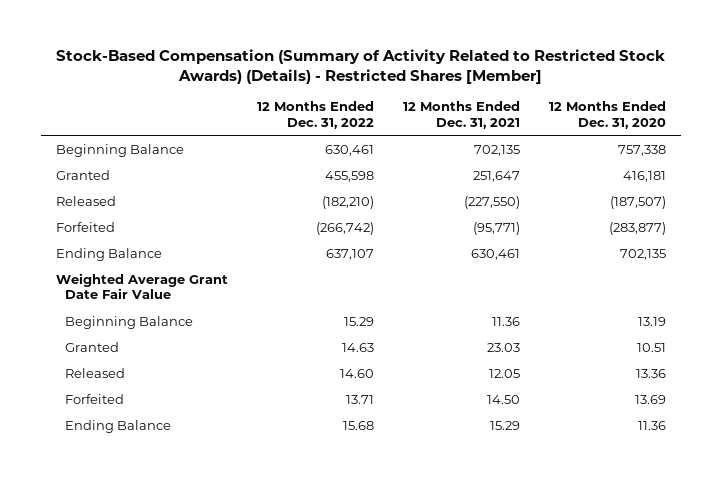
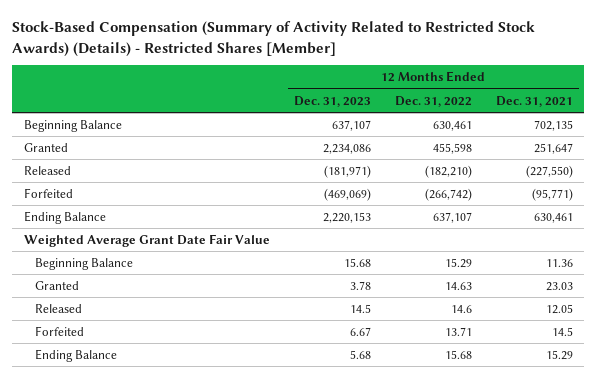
- | 12 Months Ended Dec. 31, 2022 | 12 Months Ended Dec. 31, 2021 | 12 Months Ended Dec. 31, 2020
+ | 12 Months Ended Dec. 31, 2023 | 12 Months Ended Dec. 31, 2022 | 12 Months Ended Dec. 31, 2021
- Released | 14.60 | 12.05 | 13.36
- Forfeited | 13.71 | 14.50 | 13.69
+ Released | 14.5 | 14.6 | 12.05
+ Forfeited | 6.67 | 13.71 | 14.5

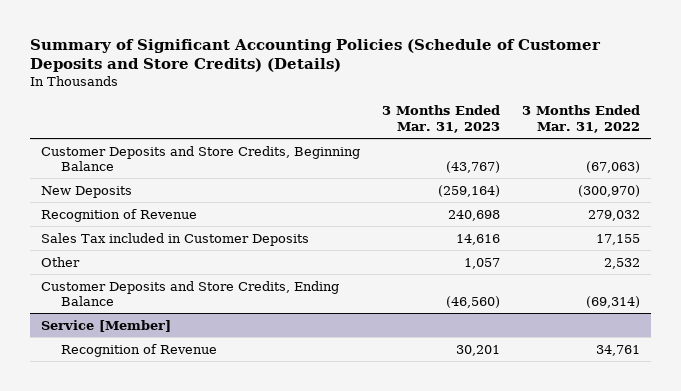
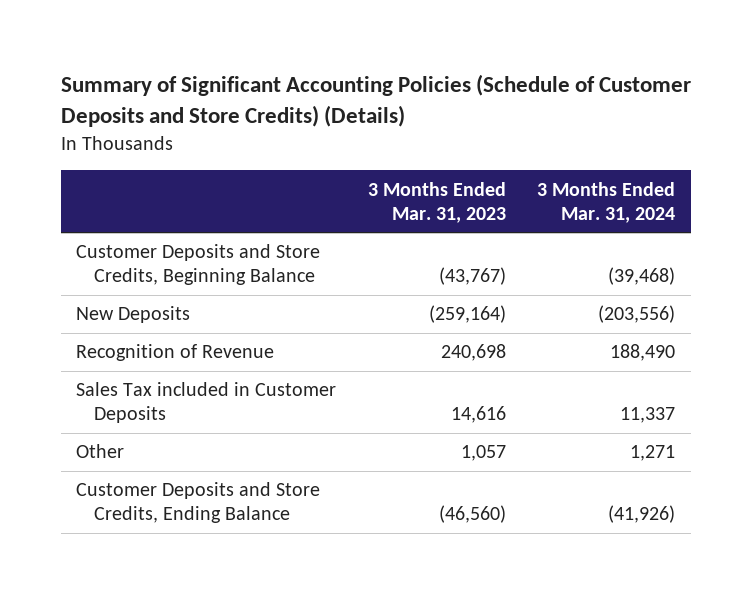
- | 3 Months Ended Mar. 31, 2023 | 3 Months Ended Mar. 31, 2022
+ | 3 Months Ended Mar. 31, 2023 | 3 Months Ended Mar. 31, 2024
- Service [Member]
- Recognition of Revenue | 30,201 | 34,761

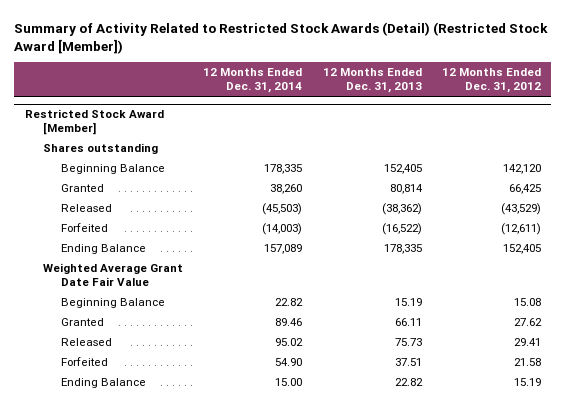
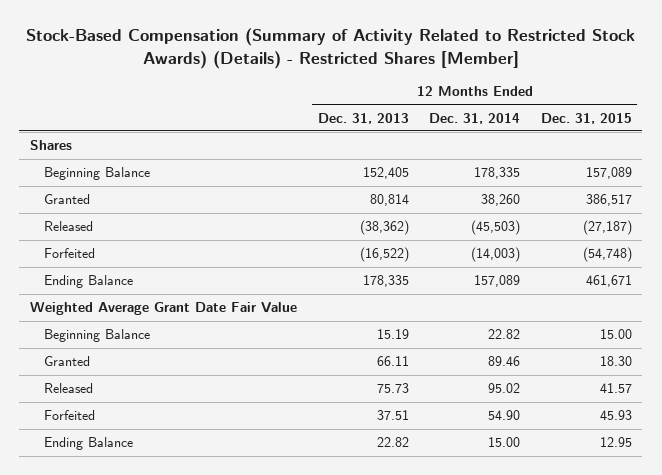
- Summary of Activity Related to Restricted Stock Awards (Detail) (Restricted Stock Award [Member])
+ Stock-Based Compensation (Summary of Activity Related to Restricted Stock Awards) (Details) - Restricted Shares [Member]
- | 12 Months Ended Dec. 31, 2014 | 12 Months Ended Dec. 31, 2013 | 12 Months Ended Dec. 31, 2012
+ | 12 Months Ended Dec. 31, 2013 | 12 Months Ended Dec. 31, 2014 | 12 Months Ended Dec. 31, 2015
- Restricted Stock Award [Member]
- Shares outstanding
+ Shares

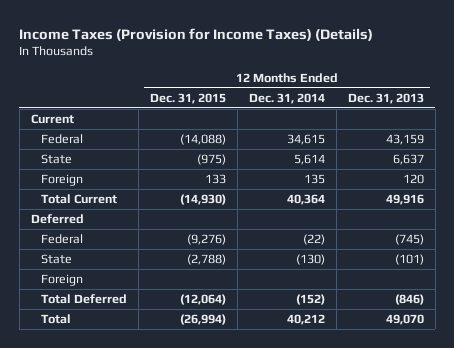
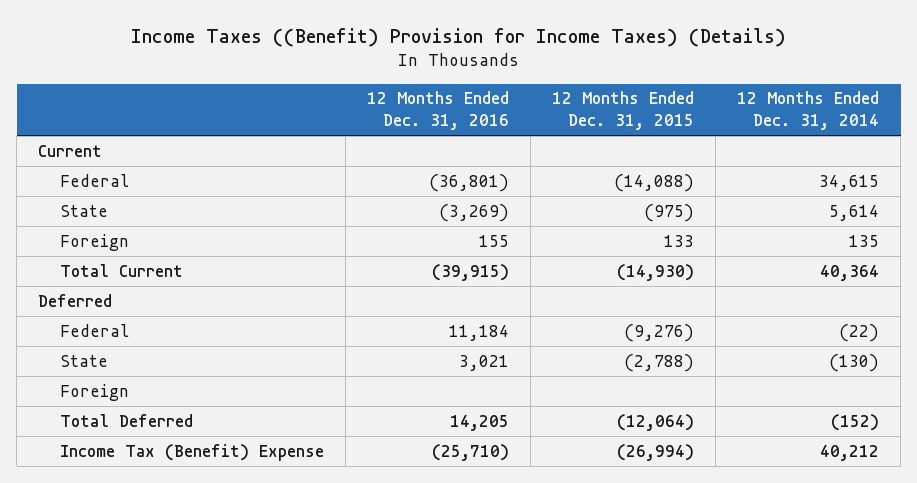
- Income Taxes (Provision for Income Taxes) (Details)
+ Income Taxes ((Benefit) Provision for Income Taxes) (Details)
- | 12 Months Ended Dec. 31, 2015 | 12 Months Ended Dec. 31, 2014 | 12 Months Ended Dec. 31, 2013
+ | 12 Months Ended Dec. 31, 2016 | 12 Months Ended Dec. 31, 2015 | 12 Months Ended Dec. 31, 2014
- Total | (26,994) | 40,212 | 49,070
+ Income Tax (Benefit) Expense | (25,710) | (26,994) | 40,212

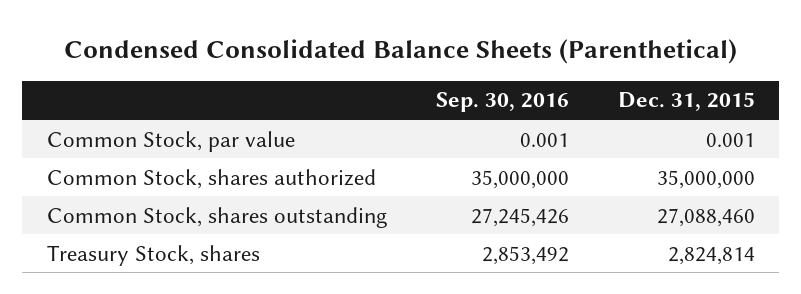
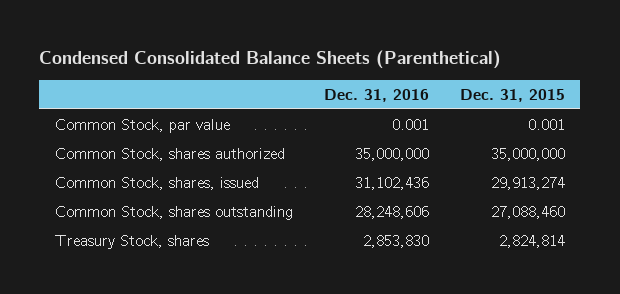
- | Sep. 30, 2016 | Dec. 31, 2015
+ | Dec. 31, 2016 | Dec. 31, 2015
+ Common Stock, shares, issued | 31,102,436 | 29,913,274

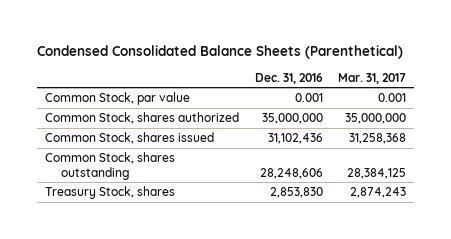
- | Dec. 31, 2016 | Dec. 31, 2015
+ | Dec. 31, 2016 | Mar. 31, 2017
- Common Stock, shares, issued | 31,102,436 | 29,913,274
+ Common Stock, shares issued | 31,102,436 | 31,258,368

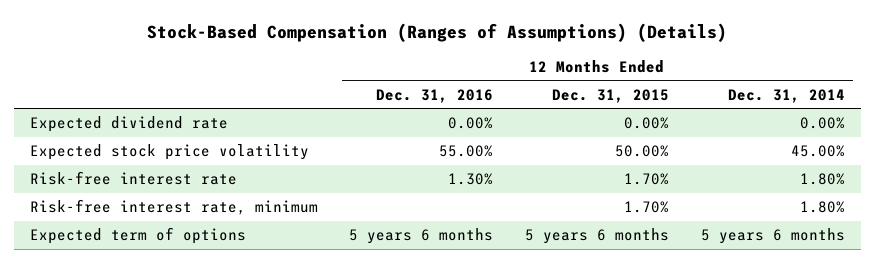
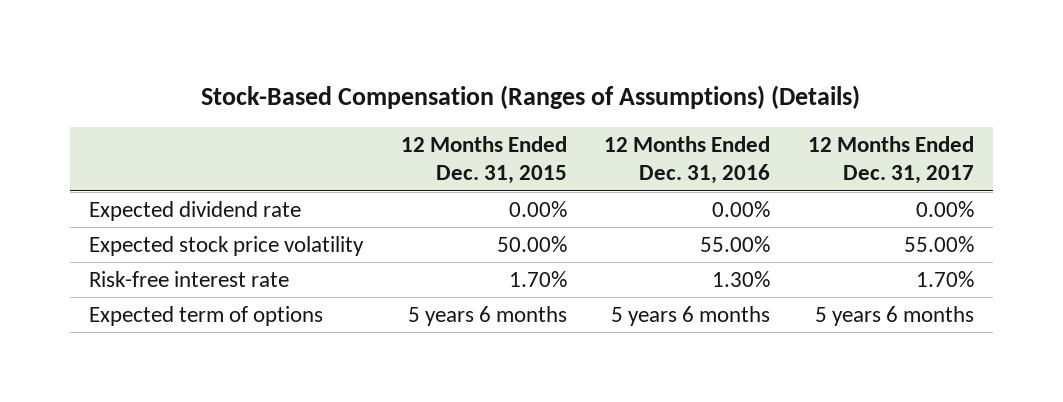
- | 12 Months Ended Dec. 31, 2016 | 12 Months Ended Dec. 31, 2015 | 12 Months Ended Dec. 31, 2014
+ | 12 Months Ended Dec. 31, 2015 | 12 Months Ended Dec. 31, 2016 | 12 Months Ended Dec. 31, 2017
- Risk-free interest rate, minimum | | 1.70% | 1.80%

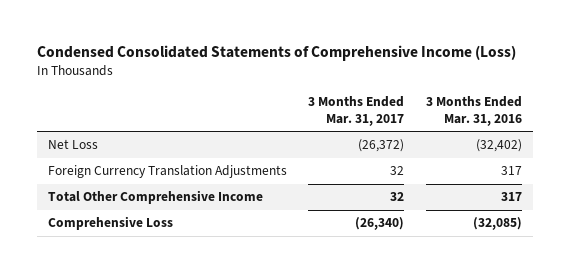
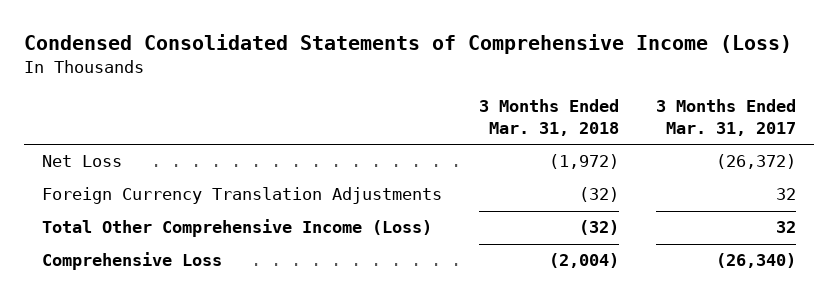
- | 3 Months Ended Mar. 31, 2017 | 3 Months Ended Mar. 31, 2016
+ | 3 Months Ended Mar. 31, 2018 | 3 Months Ended Mar. 31, 2017
- Total Other Comprehensive Income | 32 | 317
+ Total Other Comprehensive Income (Loss) | (32) | 32

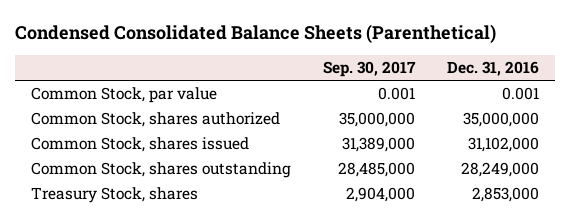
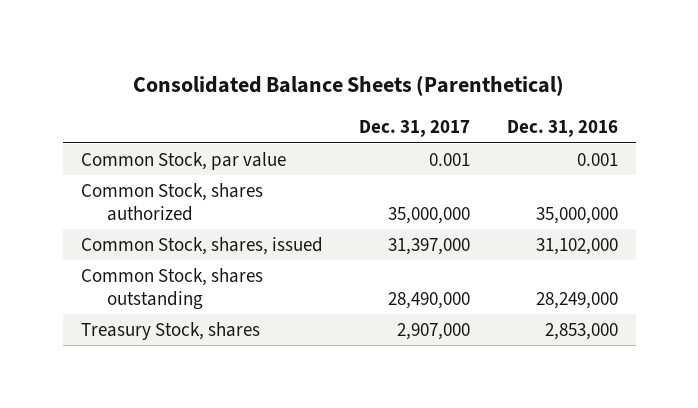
- Condensed Consolidated Balance Sheets (Parenthetical)
+ Consolidated Balance Sheets (Parenthetical)
- | Sep. 30, 2017 | Dec. 31, 2016
+ | Dec. 31, 2017 | Dec. 31, 2016
- Common Stock, shares issued | 31,389,000 | 31,102,000
+ Common Stock, shares, issued | 31,397,000 | 31,102,000

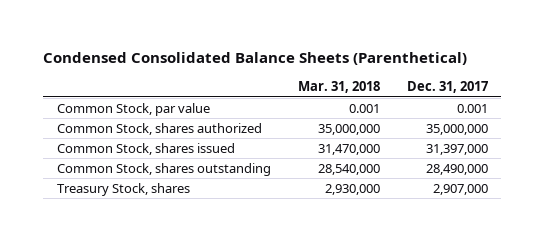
- Consolidated Balance Sheets (Parenthetical)
+ Condensed Consolidated Balance Sheets (Parenthetical)
- | Dec. 31, 2017 | Dec. 31, 2016
+ | Mar. 31, 2018 | Dec. 31, 2017
- Common Stock, shares, issued | 31,397,000 | 31,102,000
+ Common Stock, shares issued | 31,470,000 | 31,397,000

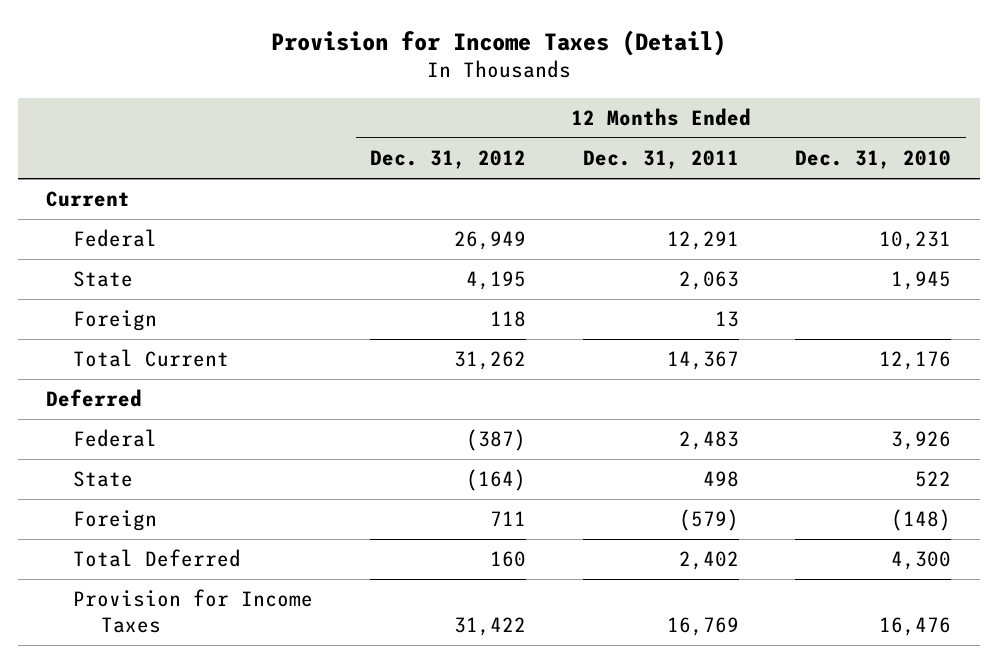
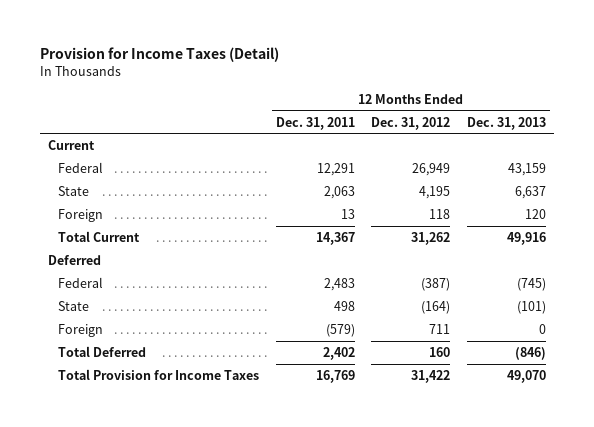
- | 12 Months Ended Dec. 31, 2012 | 12 Months Ended Dec. 31, 2011 | 12 Months Ended Dec. 31, 2010
+ | 12 Months Ended Dec. 31, 2011 | 12 Months Ended Dec. 31, 2012 | 12 Months Ended Dec. 31, 2013
- Provision for Income Taxes | 31,422 | 16,769 | 16,476
+ Total Provision for Income Taxes | 16,769 | 31,422 | 49,070

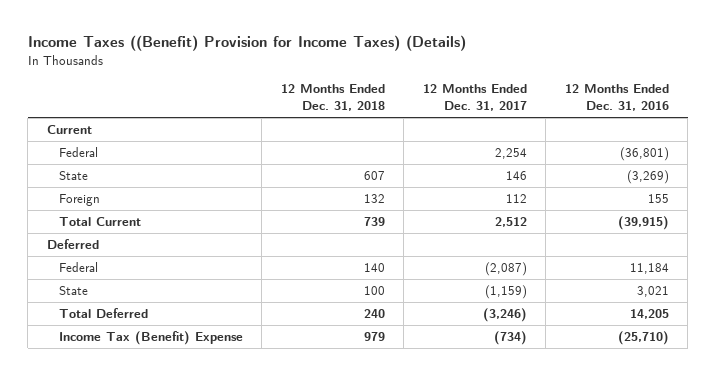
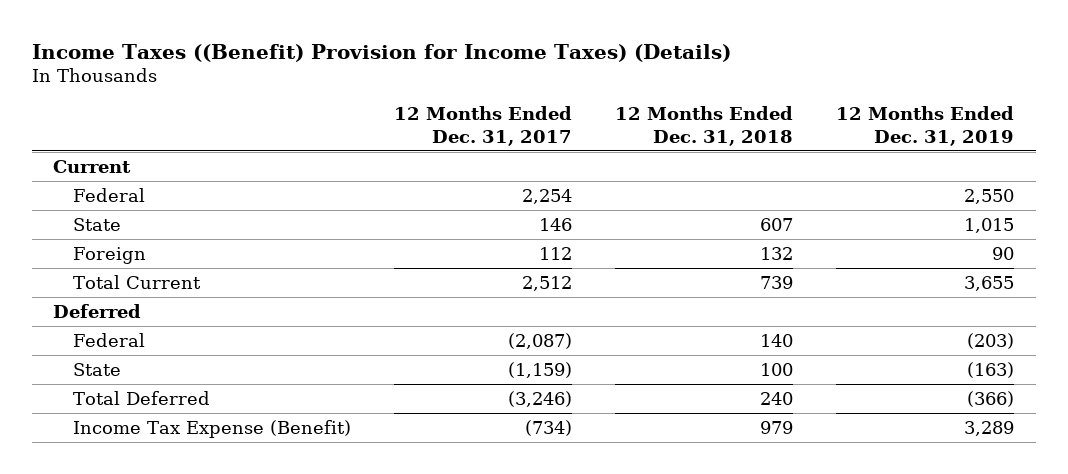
- | 12 Months Ended Dec. 31, 2018 | 12 Months Ended Dec. 31, 2017 | 12 Months Ended Dec. 31, 2016
+ | 12 Months Ended Dec. 31, 2017 | 12 Months Ended Dec. 31, 2018 | 12 Months Ended Dec. 31, 2019
- Income Tax (Benefit) Expense | 979 | (734) | (25,710)
+ Income Tax Expense (Benefit) | (734) | 979 | 3,289

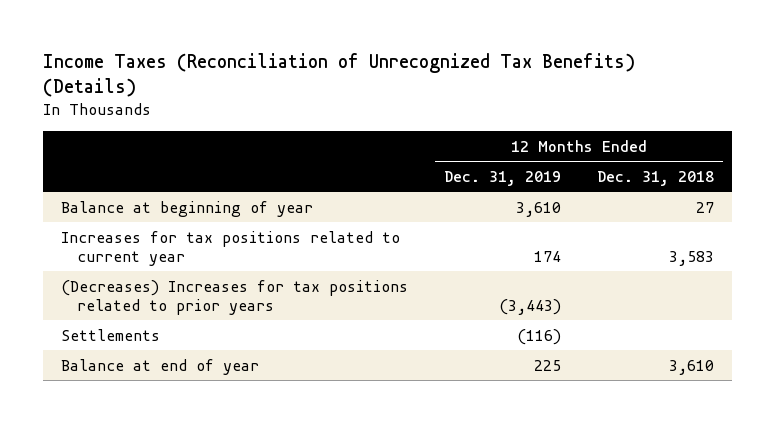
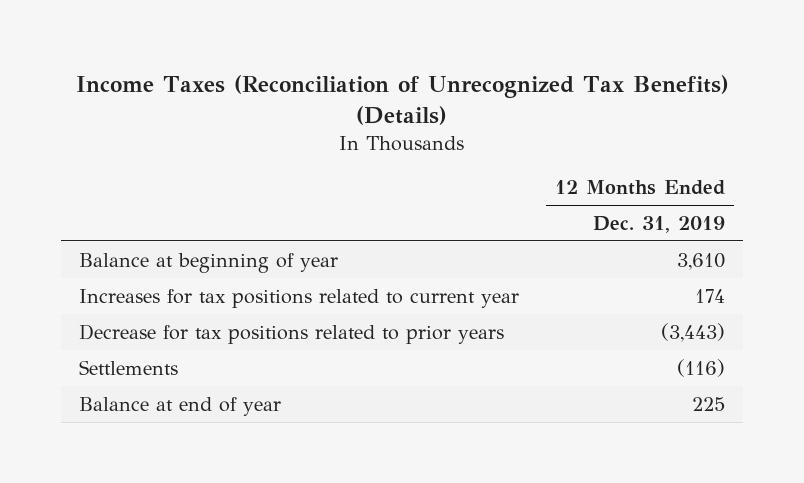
- | 12 Months Ended Dec. 31, 2019 | 12 Months Ended Dec. 31, 2018
+ | 12 Months Ended Dec. 31, 2019
- (Decreases) Increases for tax positions related to prior years | (3,443) |
+ Decrease for tax positions related to prior years | (3,443)

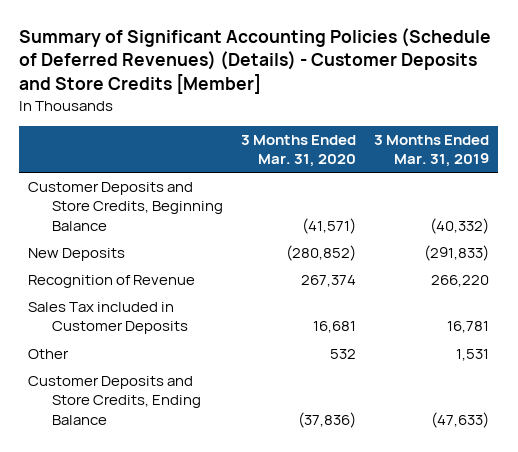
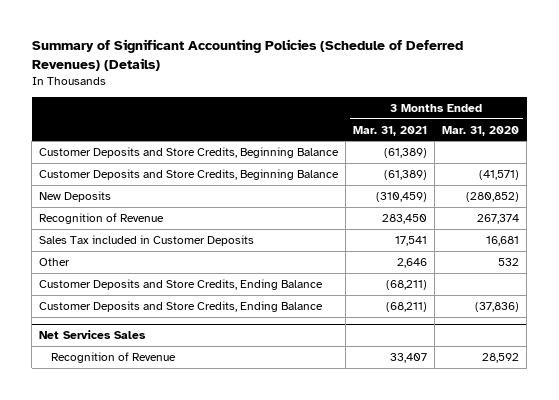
- Summary of Significant Accounting Policies (Schedule of Deferred Revenues) (Details) - Customer Deposits and Store Credits [Member]
+ Summary of Significant Accounting Policies (Schedule of Deferred Revenues) (Details)
- | 3 Months Ended Mar. 31, 2020 | 3 Months Ended Mar. 31, 2019
+ | 3 Months Ended Mar. 31, 2021 | 3 Months Ended Mar. 31, 2020
+ Customer Deposits and Store Credits, Beginning Balance | (61,389) |
+ Customer Deposits and Store Credits, Ending Balance | (68,211) |
+ Net Services Sales
+ Recognition of Revenue | 33,407 | 28,592

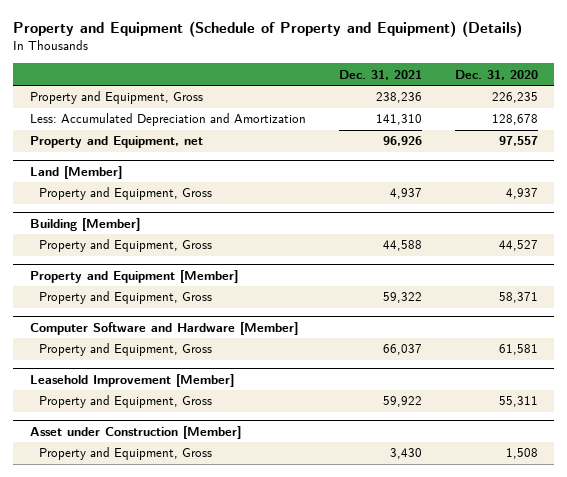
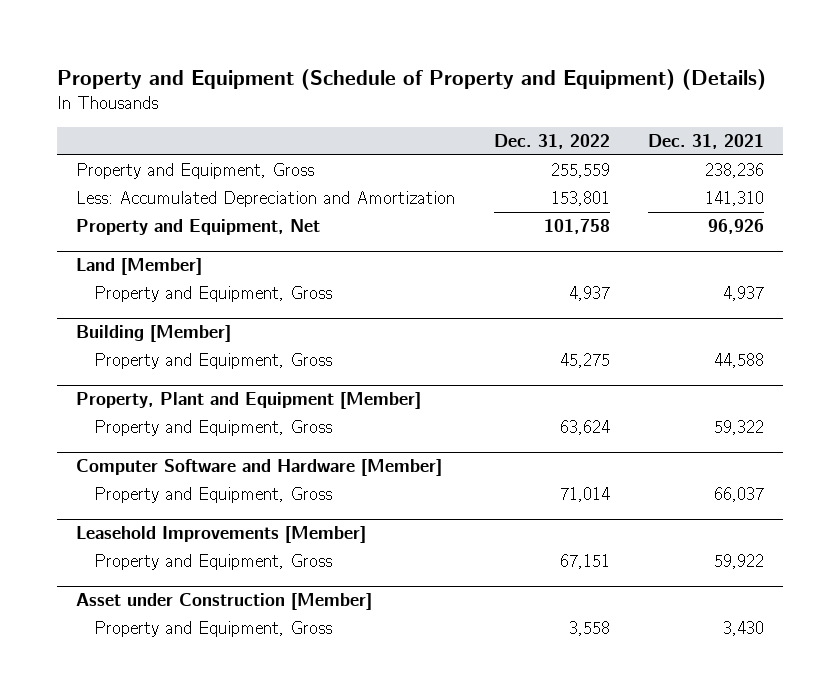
- | Dec. 31, 2021 | Dec. 31, 2020
+ | Dec. 31, 2022 | Dec. 31, 2021
- Property and Equipment, net | 96,926 | 97,557
+ Property and Equipment, Net | 101,758 | 96,926
- Property and Equipment [Member]
+ Property, Plant and Equipment [Member]
- Leasehold Improvement [Member]
+ Leasehold Improvements [Member]

